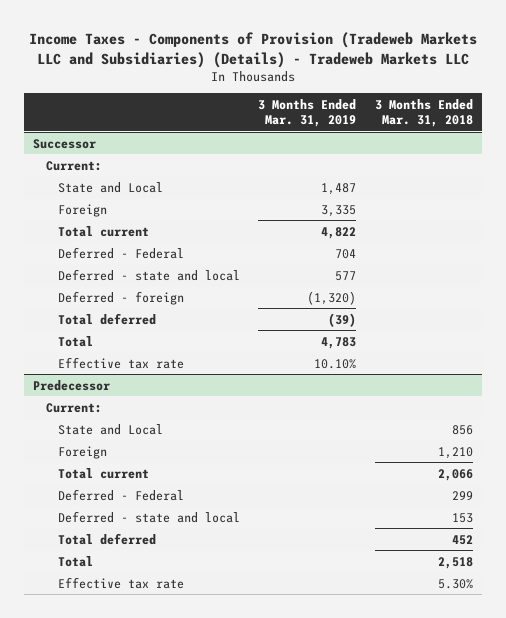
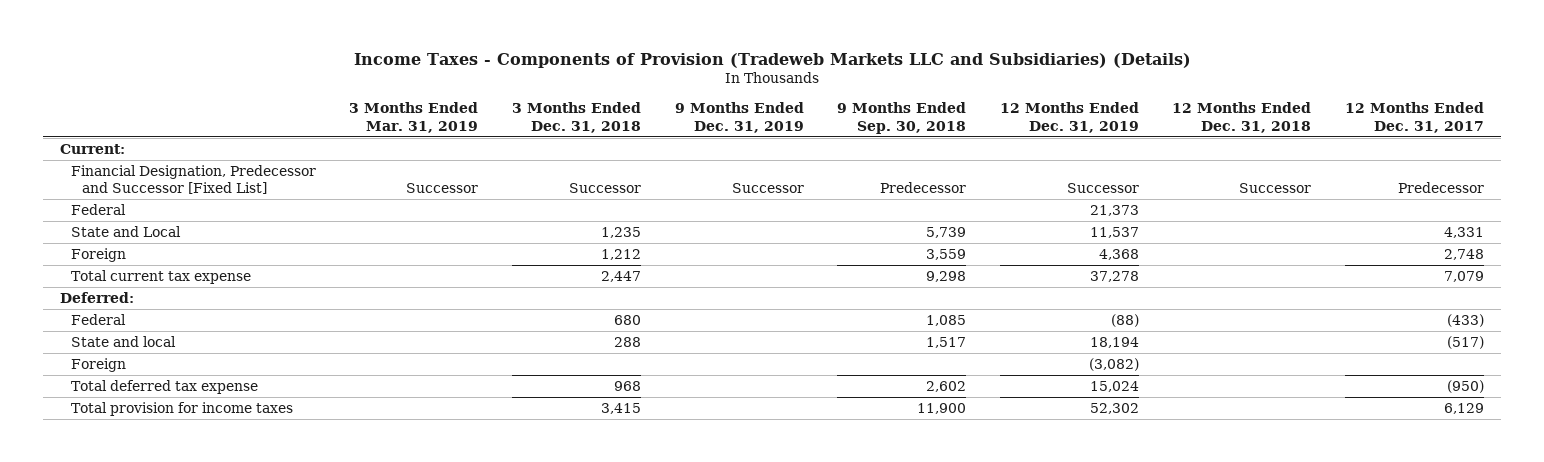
- Income Taxes - Components of Provision (Tradeweb Markets LLC and Subsidiaries) (Details) - Tradeweb Markets LLC
+ Income Taxes - Components of Provision (Tradeweb Markets LLC and Subsidiaries) (Details)
- | 3 Months Ended Mar. 31, 2019 | 3 Months Ended Mar. 31, 2018
+ | 3 Months Ended Mar. 31, 2019 | 3 Months Ended Dec. 31, 2018 | 9 Months Ended Dec. 31, 2019 | 9 Months Ended Sep. 30, 2018 | 12 Months Ended Dec. 31, 2019 | 12 Months Ended Dec. 31, 2018 | 12 Months Ended Dec. 31, 2017
- Successor
- Current:
- State and Local | 1,487 |
- Foreign | 3,335 |
- Total current | 4,822 |
- Deferred - Federal | 704 |
- Deferred - state and local | 577 |
- Deferred - foreign | (1,320) |
- Total deferred | (39) |
- Total | 4,783 |
- Effective tax rate | 10.10% |
- Predecessor
- Current:
- State and Local | | 856
- Foreign | | 1,210
- Total current | | 2,066
- Deferred - Federal | | 299
- Deferred - state and local | | 153
- Total deferred | | 452
- Total | | 2,518
- Effective tax rate | | 5.30%
+ Current:
+ Financial Designation, Predecessor and Successor [Fixed List] | Successor | Successor | Successor | Predecessor | Successor | Successor | Predecessor
+ Federal | | | | | 21,373 | |
+ State and Local | | 1,235 | | 5,739 | 11,537 | | 4,331
+ Foreign | | 1,212 | | 3,559 | 4,368 | | 2,748
+ Total current tax expense | | 2,447 | | 9,298 | 37,278 | | 7,079
+ Deferred:
+ Federal | | 680 | | 1,085 | (88) | | (433)
+ State and local | | 288 | | 1,517 | 18,194 | | (517)
+ Foreign | | | | | (3,082) | |
+ Total deferred tax expense | | 968 | | 2,602 | 15,024 | | (950)
+ Total provision for income taxes | | 3,415 | | 11,900 | 52,302 | | 6,129

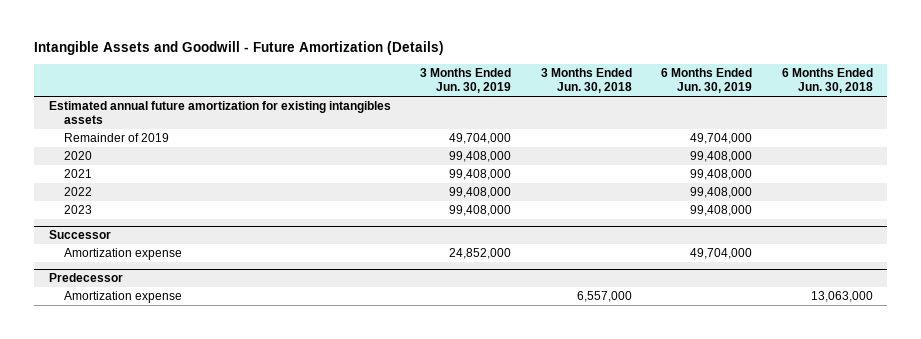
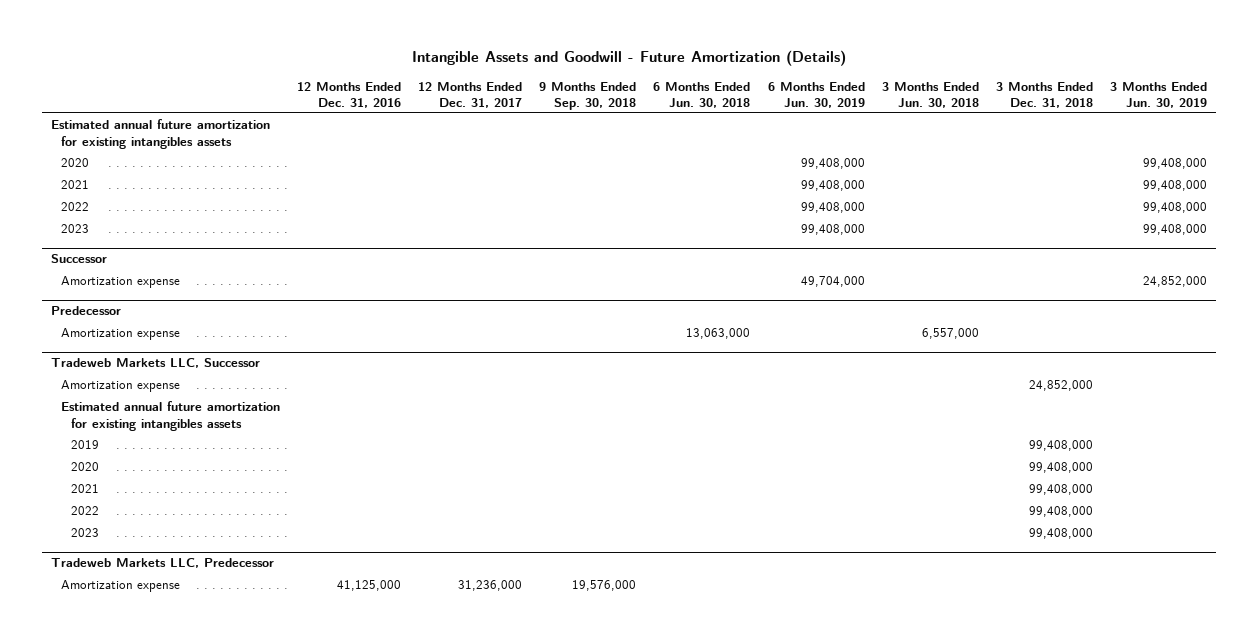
- | 3 Months Ended Jun. 30, 2019 | 3 Months Ended Jun. 30, 2018 | 6 Months Ended Jun. 30, 2019 | 6 Months Ended Jun. 30, 2018
+ | 12 Months Ended Dec. 31, 2016 | 12 Months Ended Dec. 31, 2017 | 9 Months Ended Sep. 30, 2018 | 6 Months Ended Jun. 30, 2018 | 6 Months Ended Jun. 30, 2019 | 3 Months Ended Jun. 30, 2018 | 3 Months Ended Dec. 31, 2018 | 3 Months Ended Jun. 30, 2019
- Remainder of 2019 | 49,704,000 | | 49,704,000 |
+ Tradeweb Markets LLC, Successor
+ Amortization expense | | | | | | | 24,852,000 |
+ Estimated annual future amortization for existing intangibles assets
+ 2019 | | | | | | | 99,408,000 |
+ 2020 | | | | | | | 99,408,000 |
+ 2021 | | | | | | | 99,408,000 |
+ 2022 | | | | | | | 99,408,000 |
+ 2023 | | | | | | | 99,408,000 |
+ Tradeweb Markets LLC, Predecessor
+ Amortization expense | 41,125,000 | 31,236,000 | 19,576,000 | | | | |

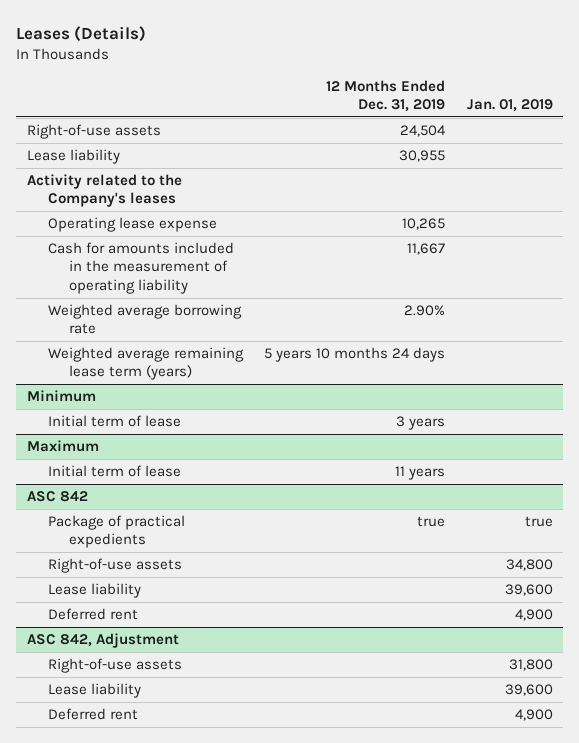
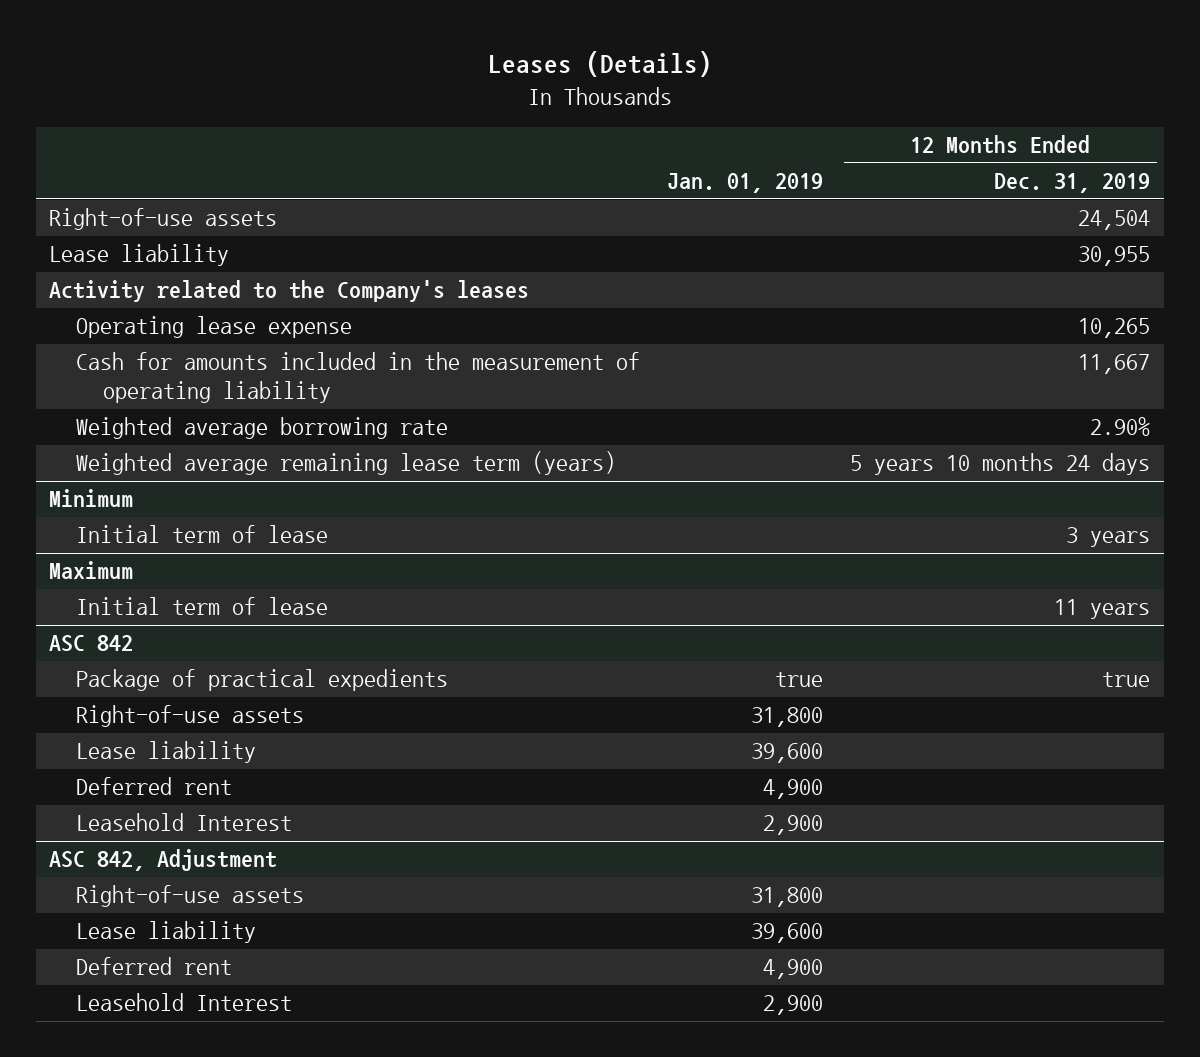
- | 12 Months Ended Dec. 31, 2019 | Jan. 01, 2019
+ | Jan. 01, 2019 | 12 Months Ended Dec. 31, 2019
@ ASC 842
- Right-of-use assets | | 34,800
+ Right-of-use assets | 31,800 |
+ Leasehold Interest | 2,900 |
@ ASC 842, Adjustment
+ Leasehold Interest | 2,900 |

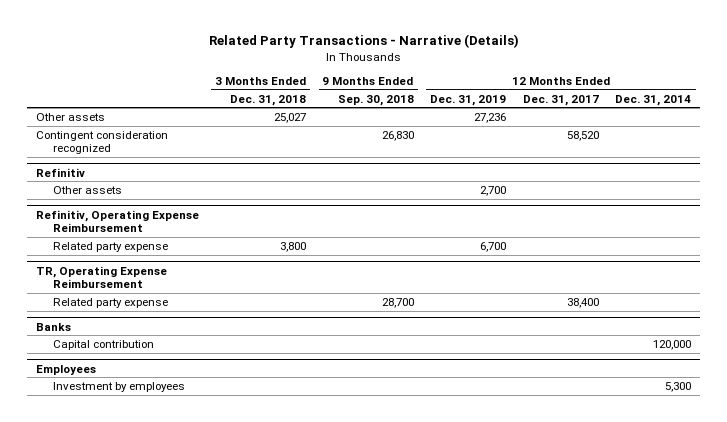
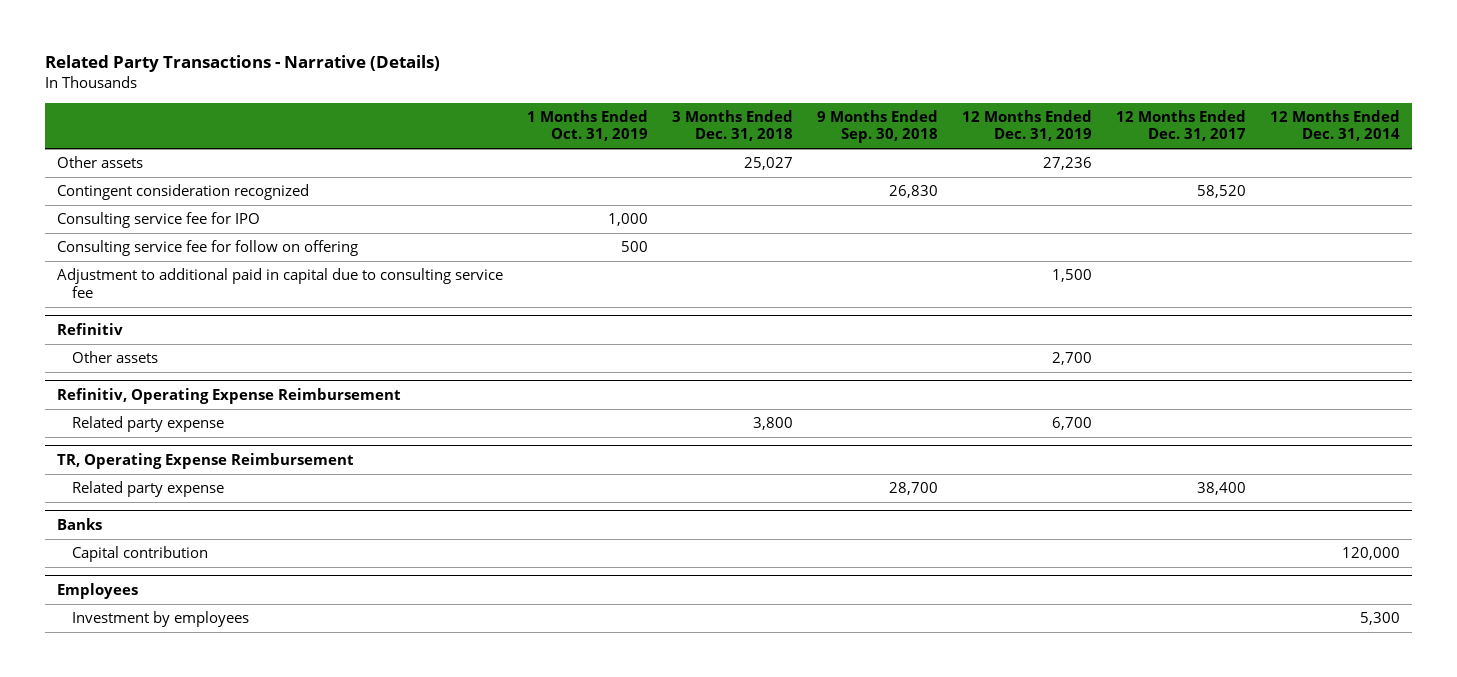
- | 3 Months Ended Dec. 31, 2018 | 9 Months Ended Sep. 30, 2018 | 12 Months Ended Dec. 31, 2019 | 12 Months Ended Dec. 31, 2017 | 12 Months Ended Dec. 31, 2014
+ | 1 Months Ended Oct. 31, 2019 | 3 Months Ended Dec. 31, 2018 | 9 Months Ended Sep. 30, 2018 | 12 Months Ended Dec. 31, 2019 | 12 Months Ended Dec. 31, 2017 | 12 Months Ended Dec. 31, 2014
+ Consulting service fee for IPO | 1,000 | | | | |
+ Consulting service fee for follow on offering | 500 | | | | |
+ Adjustment to additional paid in capital due to consulting service fee | | | | 1,500 | |

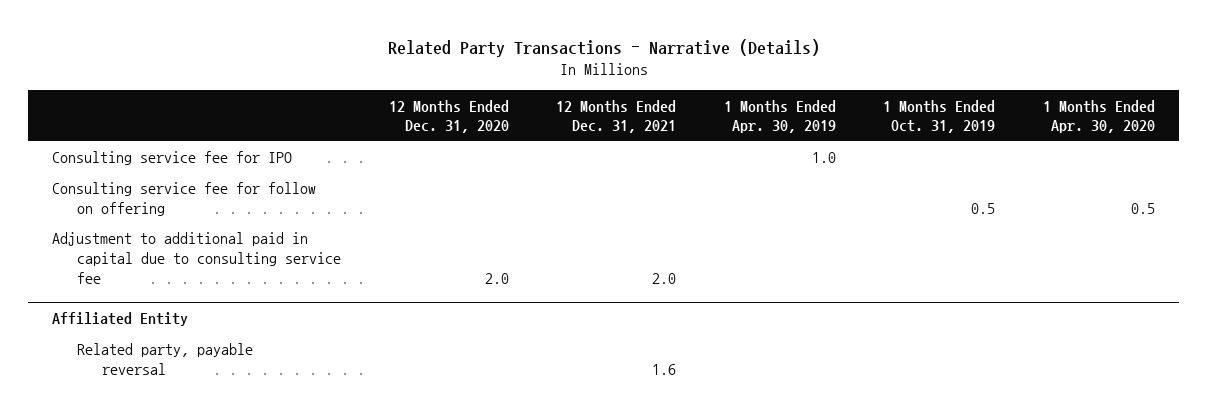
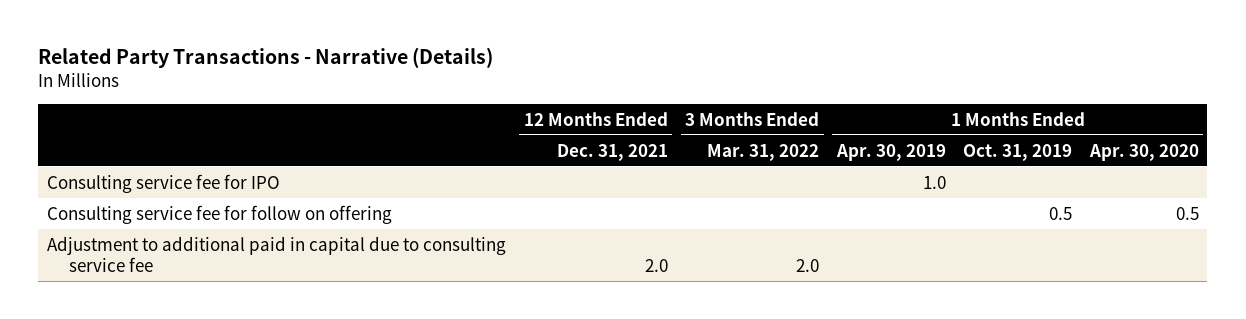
- | 12 Months Ended Dec. 31, 2020 | 12 Months Ended Dec. 31, 2021 | 1 Months Ended Apr. 30, 2019 | 1 Months Ended Oct. 31, 2019 | 1 Months Ended Apr. 30, 2020
+ | 12 Months Ended Dec. 31, 2021 | 3 Months Ended Mar. 31, 2022 | 1 Months Ended Apr. 30, 2019 | 1 Months Ended Oct. 31, 2019 | 1 Months Ended Apr. 30, 2020
- Affiliated Entity
- Related party, payable reversal | | 1.6 | | |

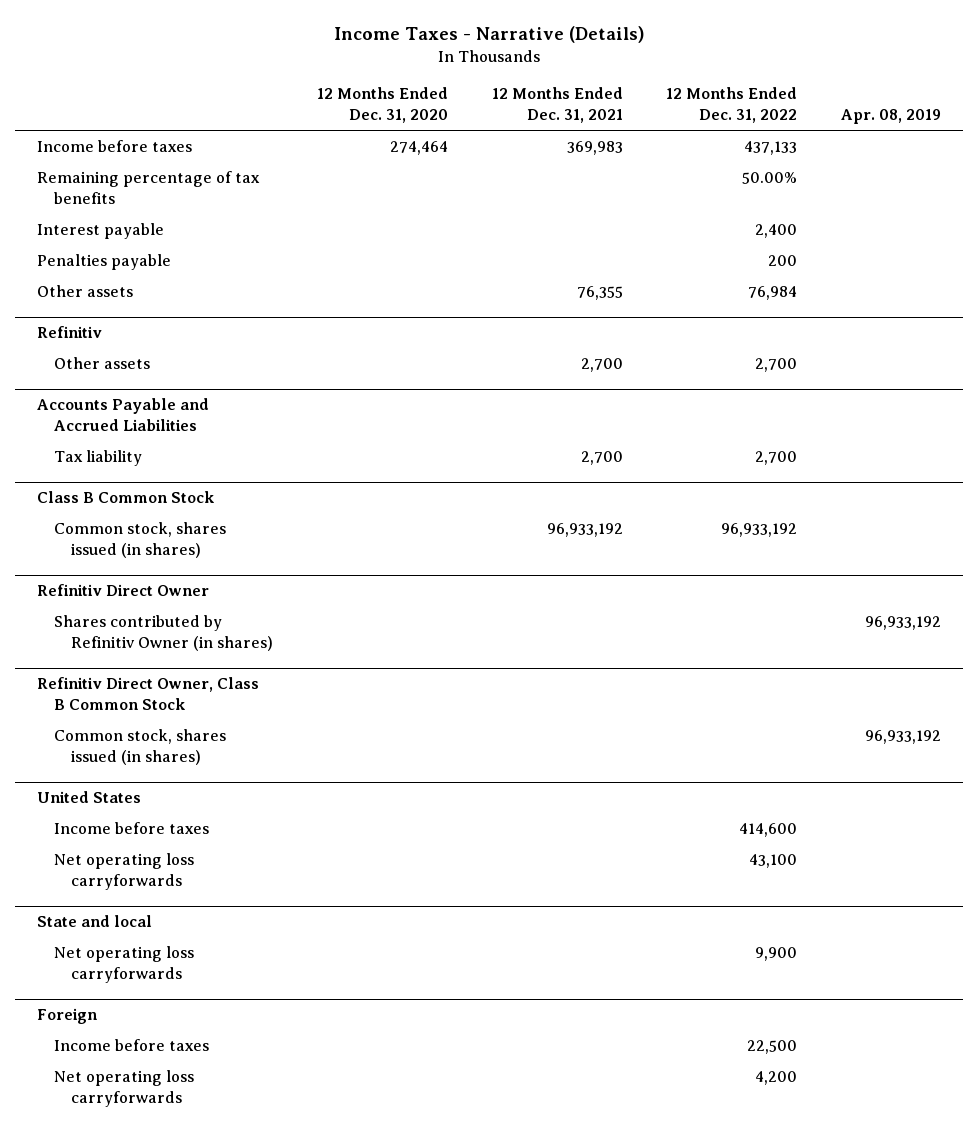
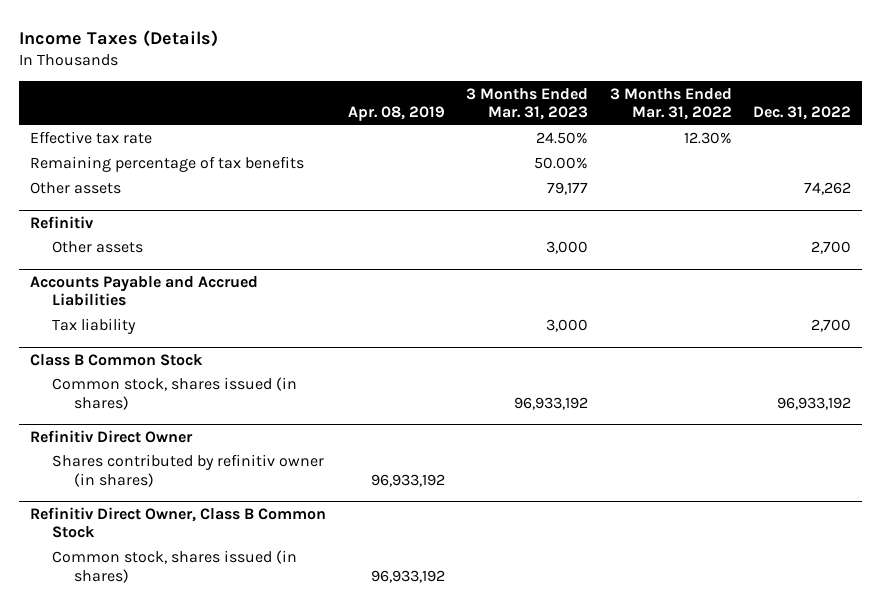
- Income Taxes - Narrative (Details)
+ Income Taxes (Details)
- | 12 Months Ended Dec. 31, 2020 | 12 Months Ended Dec. 31, 2021 | 12 Months Ended Dec. 31, 2022 | Apr. 08, 2019
+ | Apr. 08, 2019 | 3 Months Ended Mar. 31, 2023 | 3 Months Ended Mar. 31, 2022 | Dec. 31, 2022
- Income before taxes | 274,464 | 369,983 | 437,133 |
+ Effective tax rate | | 24.50% | 12.30% |
- Interest payable | | | 2,400 |
- Penalties payable | | | 200 |
@ Refinitiv Direct Owner
- Shares contributed by Refinitiv Owner (in shares) | | | | 96,933,192
+ Shares contributed by refinitiv owner (in shares) | 96,933,192 | | |
- United States
- Income before taxes | | | 414,600 |
- Net operating loss carryforwards | | | 43,100 |
- State and local
- Net operating loss carryforwards | | | 9,900 |
- Foreign
- Income before taxes | | | 22,500 |
- Net operating loss carryforwards | | | 4,200 |

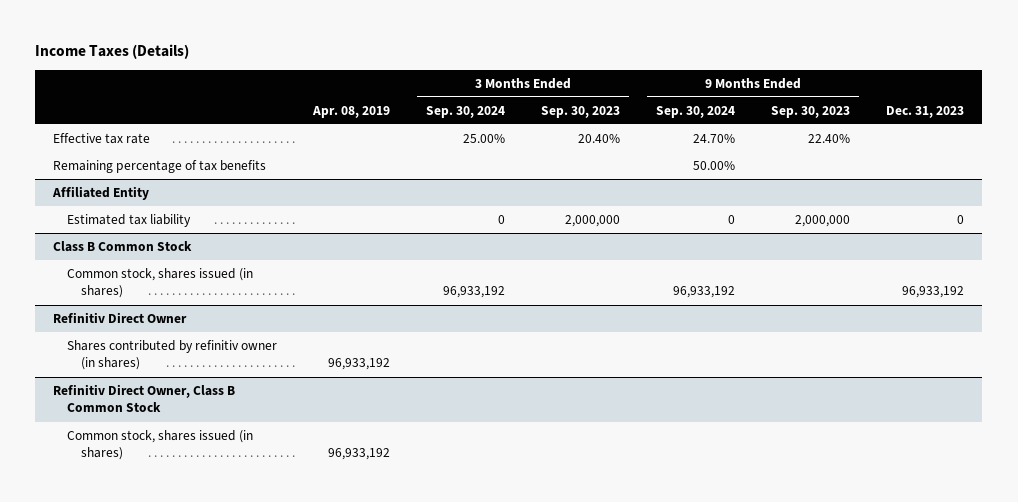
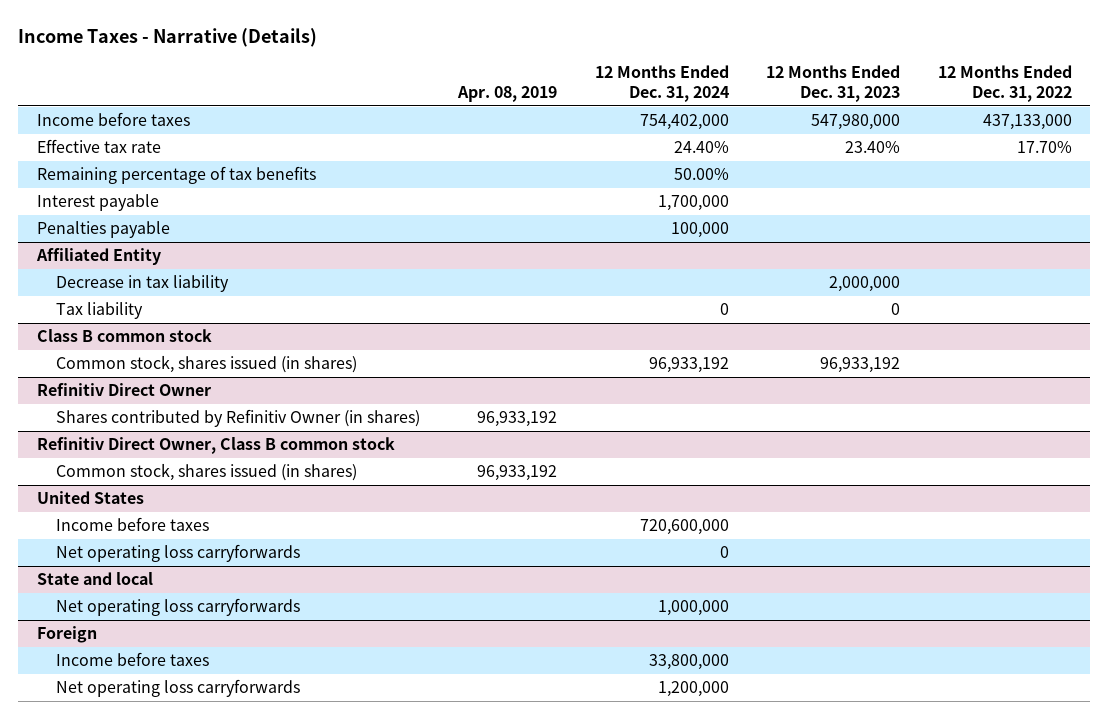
- Income Taxes (Details)
+ Income Taxes - Narrative (Details)
- | Apr. 08, 2019 | 3 Months Ended Sep. 30, 2024 | 3 Months Ended Sep. 30, 2023 | 9 Months Ended Sep. 30, 2024 | 9 Months Ended Sep. 30, 2023 | Dec. 31, 2023
+ | Apr. 08, 2019 | 12 Months Ended Dec. 31, 2024 | 12 Months Ended Dec. 31, 2023 | 12 Months Ended Dec. 31, 2022
+ Income before taxes | | 754,402,000 | 547,980,000 | 437,133,000
+ Interest payable | | 1,700,000 | |
+ Penalties payable | | 100,000 | |
@ Affiliated Entity
- Estimated tax liability | | 0 | 2,000,000 | 0 | 2,000,000 | 0
- Class B Common Stock
@ Affiliated Entity
+ Decrease in tax liability | | | 2,000,000 |
+ Tax liability | | 0 | 0 |
+ Class B common stock
@ Refinitiv Direct Owner
- Shares contributed by refinitiv owner (in shares) | 96,933,192 | | | | |
- Refinitiv Direct Owner, Class B Common Stock
@ Refinitiv Direct Owner
+ Shares contributed by Refinitiv Owner (in shares) | 96,933,192 | | |
+ Refinitiv Direct Owner, Class B common stock
+ United States
+ Income before taxes | | 720,600,000 | |
+ Net operating loss carryforwards | | 0 | |
+ State and local
+ Net operating loss carryforwards | | 1,000,000 | |
+ Foreign
+ Income before taxes | | 33,800,000 | |
+ Net operating loss carryforwards | | 1,200,000 | |

